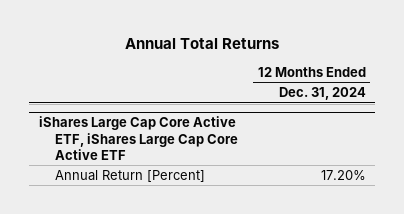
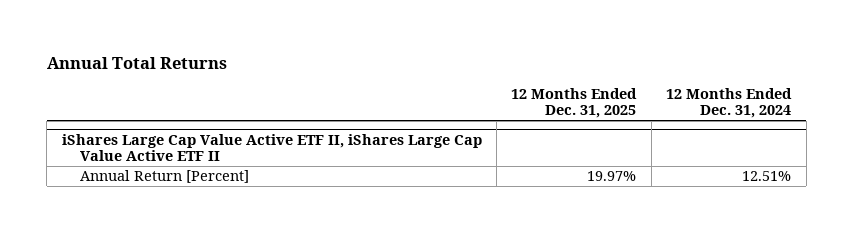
- | 12 Months Ended Dec. 31, 2024
+ | 12 Months Ended Dec. 31, 2025 | 12 Months Ended Dec. 31, 2024
- iShares Large Cap Core Active ETF, iShares Large Cap Core Active ETF
- Annual Return [Percent] | 17.20%
+ iShares Large Cap Value Active ETF II, iShares Large Cap Value Active ETF II
+ Annual Return [Percent] | 19.97% | 12.51%

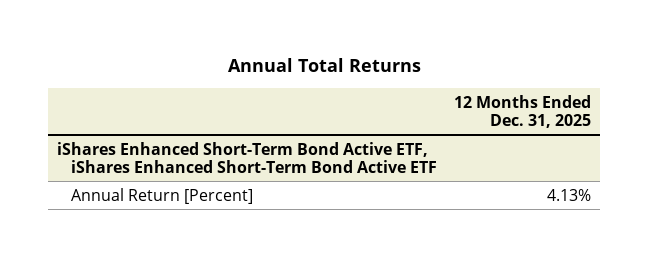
- | 12 Months Ended Dec. 31, 2025 | 12 Months Ended Dec. 31, 2024
+ | 12 Months Ended Dec. 31, 2025
- iShares Large Cap Value Active ETF II, iShares Large Cap Value Active ETF II
- Annual Return [Percent] | 19.97% | 12.51%
+ iShares Enhanced Short-Term Bond Active ETF, iShares Enhanced Short-Term Bond Active ETF
+ Annual Return [Percent] | 4.13%

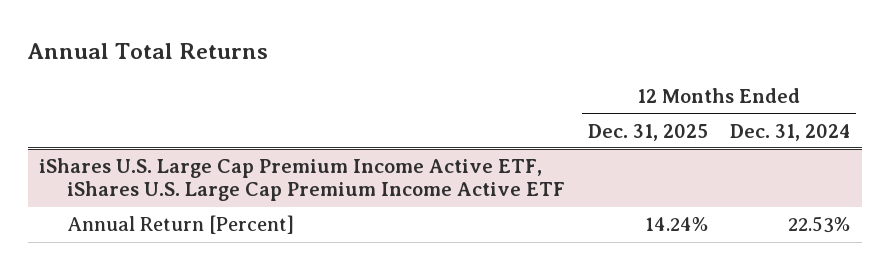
- | 12 Months Ended Dec. 31, 2025
+ | 12 Months Ended Dec. 31, 2025 | 12 Months Ended Dec. 31, 2024
- iShares Enhanced Short-Term Bond Active ETF, iShares Enhanced Short-Term Bond Active ETF
- Annual Return [Percent] | 4.13%
+ iShares U.S. Large Cap Premium Income Active ETF, iShares U.S. Large Cap Premium Income Active ETF
+ Annual Return [Percent] | 14.24% | 22.53%

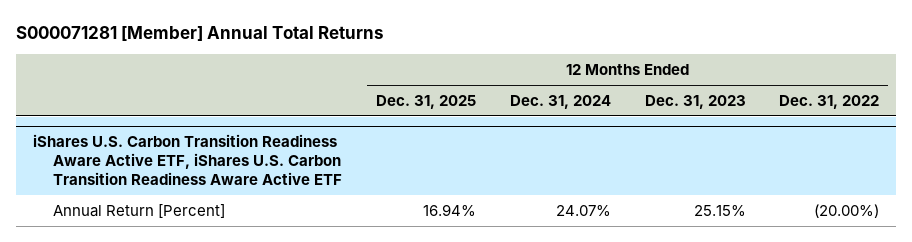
- Annual Total Returns
+ S000071281 [Member] Annual Total Returns
- | 12 Months Ended Dec. 31, 2025 | 12 Months Ended Dec. 31, 2024
+ | 12 Months Ended Dec. 31, 2025 | 12 Months Ended Dec. 31, 2024 | 12 Months Ended Dec. 31, 2023 | 12 Months Ended Dec. 31, 2022
- iShares U.S. Large Cap Premium Income Active ETF, iShares U.S. Large Cap Premium Income Active ETF
- Annual Return [Percent] | 14.24% | 22.53%
+ iShares U.S. Carbon Transition Readiness Aware Active ETF, iShares U.S. Carbon Transition Readiness Aware Active ETF
+ Annual Return [Percent] | 16.94% | 24.07% | 25.15% | (20.00%)

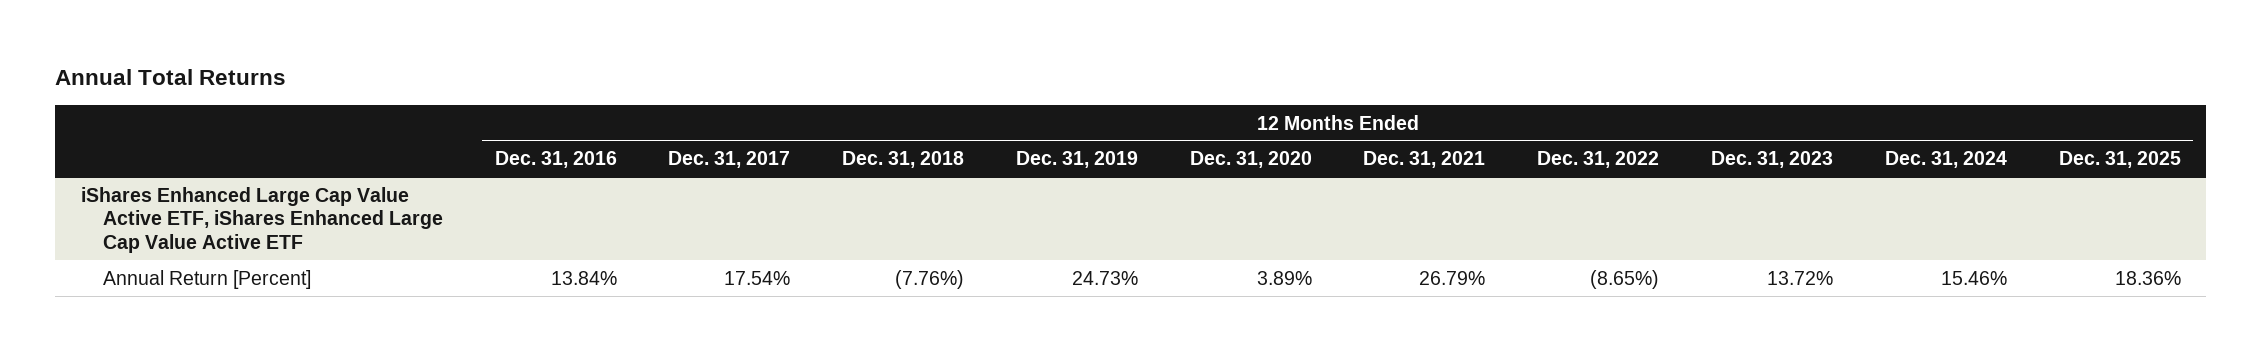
- S000071281 [Member] Annual Total Returns
+ Annual Total Returns
- | 12 Months Ended Dec. 31, 2025 | 12 Months Ended Dec. 31, 2024 | 12 Months Ended Dec. 31, 2023 | 12 Months Ended Dec. 31, 2022
+ | 12 Months Ended Dec. 31, 2016 | 12 Months Ended Dec. 31, 2017 | 12 Months Ended Dec. 31, 2018 | 12 Months Ended Dec. 31, 2019 | 12 Months Ended Dec. 31, 2020 | 12 Months Ended Dec. 31, 2021 | 12 Months Ended Dec. 31, 2022 | 12 Months Ended Dec. 31, 2023 | 12 Months Ended Dec. 31, 2024 | 12 Months Ended Dec. 31, 2025
- iShares U.S. Carbon Transition Readiness Aware Active ETF, iShares U.S. Carbon Transition Readiness Aware Active ETF
- Annual Return [Percent] | 16.94% | 24.07% | 25.15% | (20.00%)
+ iShares Enhanced Large Cap Value Active ETF, iShares Enhanced Large Cap Value Active ETF
+ Annual Return [Percent] | 13.84% | 17.54% | (7.76%) | 24.73% | 3.89% | 26.79% | (8.65%) | 13.72% | 15.46% | 18.36%

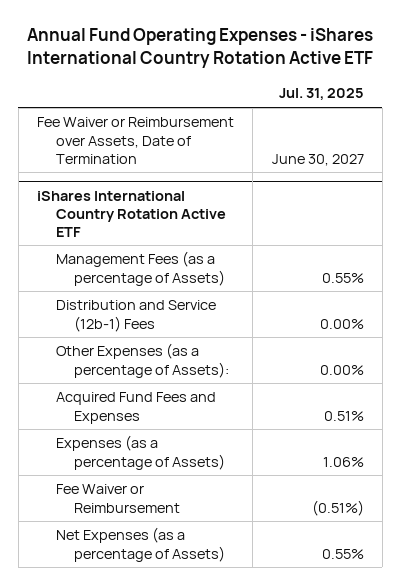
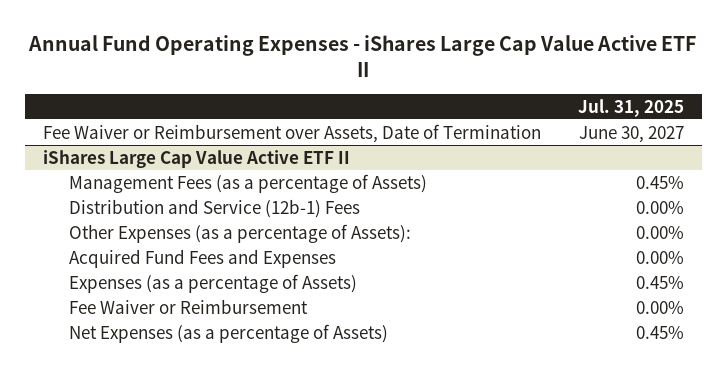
- Annual Fund Operating Expenses - iShares International Country Rotation Active ETF
+ Annual Fund Operating Expenses - iShares Large Cap Value Active ETF II
- iShares International Country Rotation Active ETF
- Management Fees (as a percentage of Assets) | 0.55%
+ iShares Large Cap Value Active ETF II
+ Management Fees (as a percentage of Assets) | 0.45%
- Acquired Fund Fees and Expenses | 0.51%
- Expenses (as a percentage of Assets) | 1.06%
- Fee Waiver or Reimbursement | (0.51%)
- Net Expenses (as a percentage of Assets) | 0.55%
+ Acquired Fund Fees and Expenses | 0.00%
+ Expenses (as a percentage of Assets) | 0.45%
+ Fee Waiver or Reimbursement | 0.00%
+ Net Expenses (as a percentage of Assets) | 0.45%

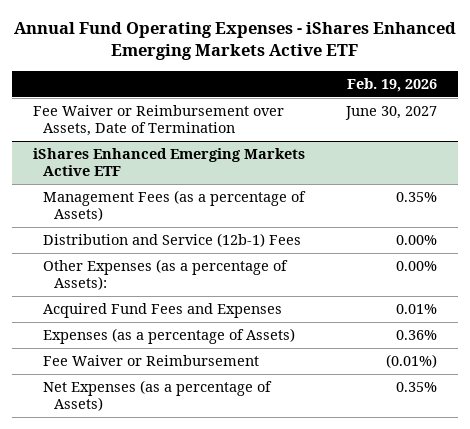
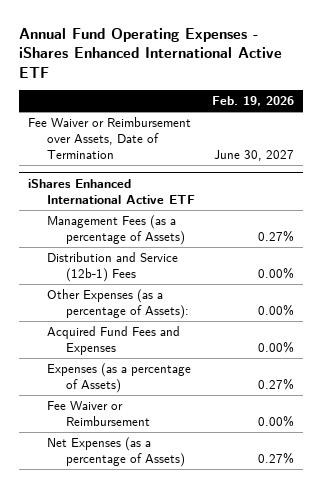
- Annual Fund Operating Expenses - iShares Enhanced Emerging Markets Active ETF
+ Annual Fund Operating Expenses - iShares Enhanced International Active ETF
- iShares Enhanced Emerging Markets Active ETF
- Management Fees (as a percentage of Assets) | 0.35%
+ iShares Enhanced International Active ETF
+ Management Fees (as a percentage of Assets) | 0.27%
- Acquired Fund Fees and Expenses | 0.01%
- Expenses (as a percentage of Assets) | 0.36%
- Fee Waiver or Reimbursement | (0.01%)
- Net Expenses (as a percentage of Assets) | 0.35%
+ Acquired Fund Fees and Expenses | 0.00%
+ Expenses (as a percentage of Assets) | 0.27%
+ Fee Waiver or Reimbursement | 0.00%
+ Net Expenses (as a percentage of Assets) | 0.27%

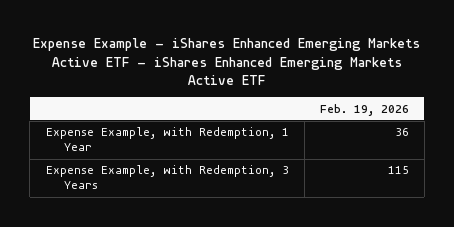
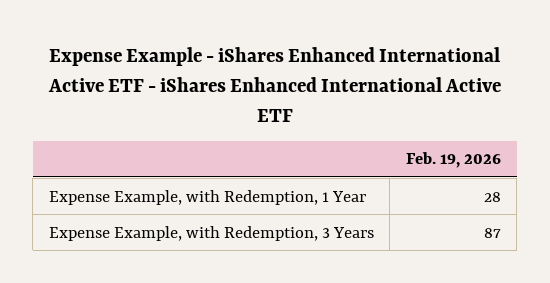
- Expense Example - iShares Enhanced Emerging Markets Active ETF - iShares Enhanced Emerging Markets Active ETF
+ Expense Example - iShares Enhanced International Active ETF - iShares Enhanced International Active ETF
- Expense Example, with Redemption, 1 Year | 36
- Expense Example, with Redemption, 3 Years | 115
+ Expense Example, with Redemption, 1 Year | 28
+ Expense Example, with Redemption, 3 Years | 87

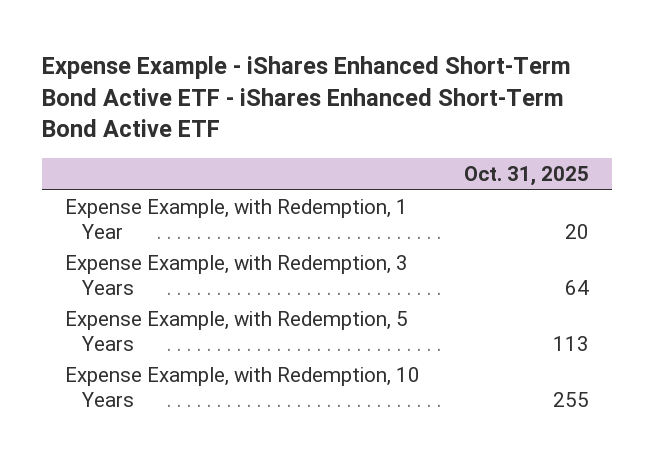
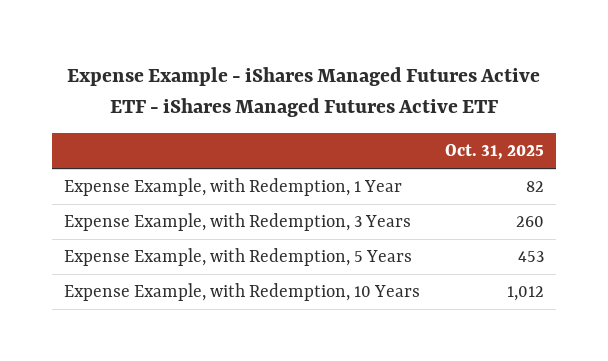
- Expense Example - iShares Enhanced Short-Term Bond Active ETF - iShares Enhanced Short-Term Bond Active ETF
+ Expense Example - iShares Managed Futures Active ETF - iShares Managed Futures Active ETF
- Expense Example, with Redemption, 1 Year | 20
- Expense Example, with Redemption, 3 Years | 64
- Expense Example, with Redemption, 5 Years | 113
- Expense Example, with Redemption, 10 Years | 255
+ Expense Example, with Redemption, 1 Year | 82
+ Expense Example, with Redemption, 3 Years | 260
+ Expense Example, with Redemption, 5 Years | 453
+ Expense Example, with Redemption, 10 Years | 1,012

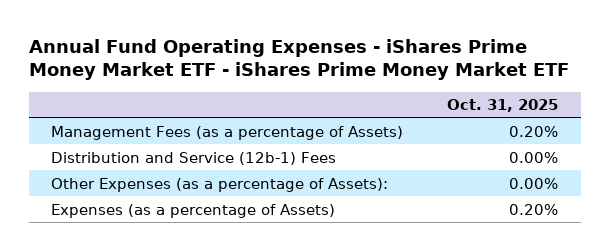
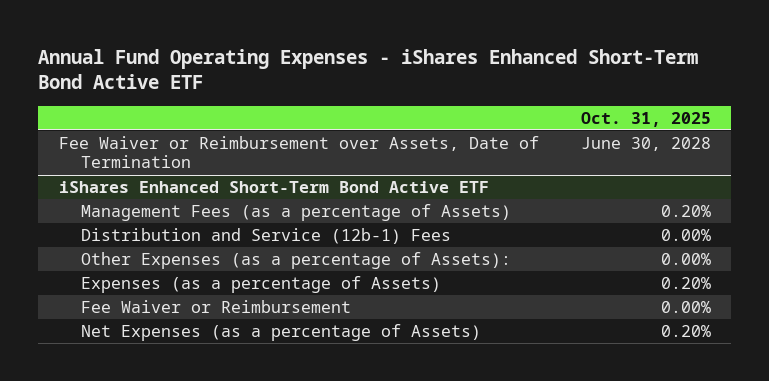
- Annual Fund Operating Expenses - iShares Prime Money Market ETF - iShares Prime Money Market ETF
+ Annual Fund Operating Expenses - iShares Enhanced Short-Term Bond Active ETF
+ Fee Waiver or Reimbursement over Assets, Date of Termination | June 30, 2028
+ iShares Enhanced Short-Term Bond Active ETF
+ Fee Waiver or Reimbursement | 0.00%
+ Net Expenses (as a percentage of Assets) | 0.20%

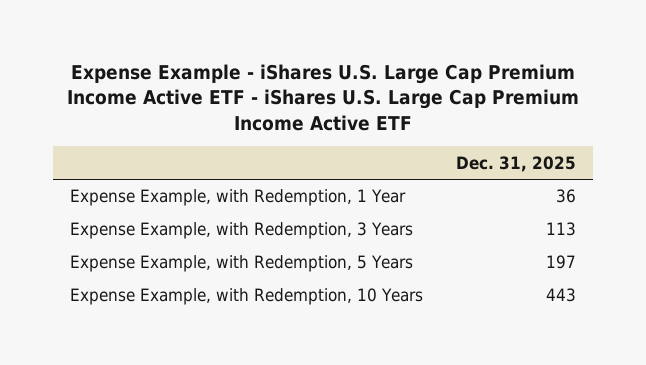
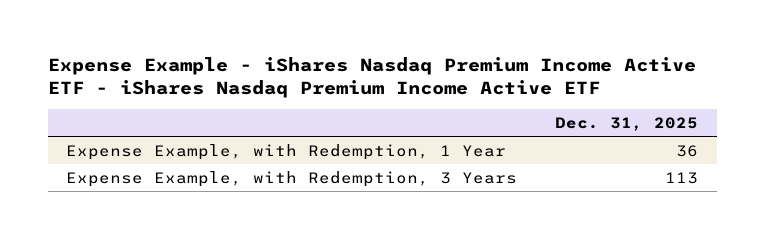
- Expense Example - iShares U.S. Large Cap Premium Income Active ETF - iShares U.S. Large Cap Premium Income Active ETF
+ Expense Example - iShares Nasdaq Premium Income Active ETF - iShares Nasdaq Premium Income Active ETF
- Expense Example, with Redemption, 5 Years | 197
- Expense Example, with Redemption, 10 Years | 443

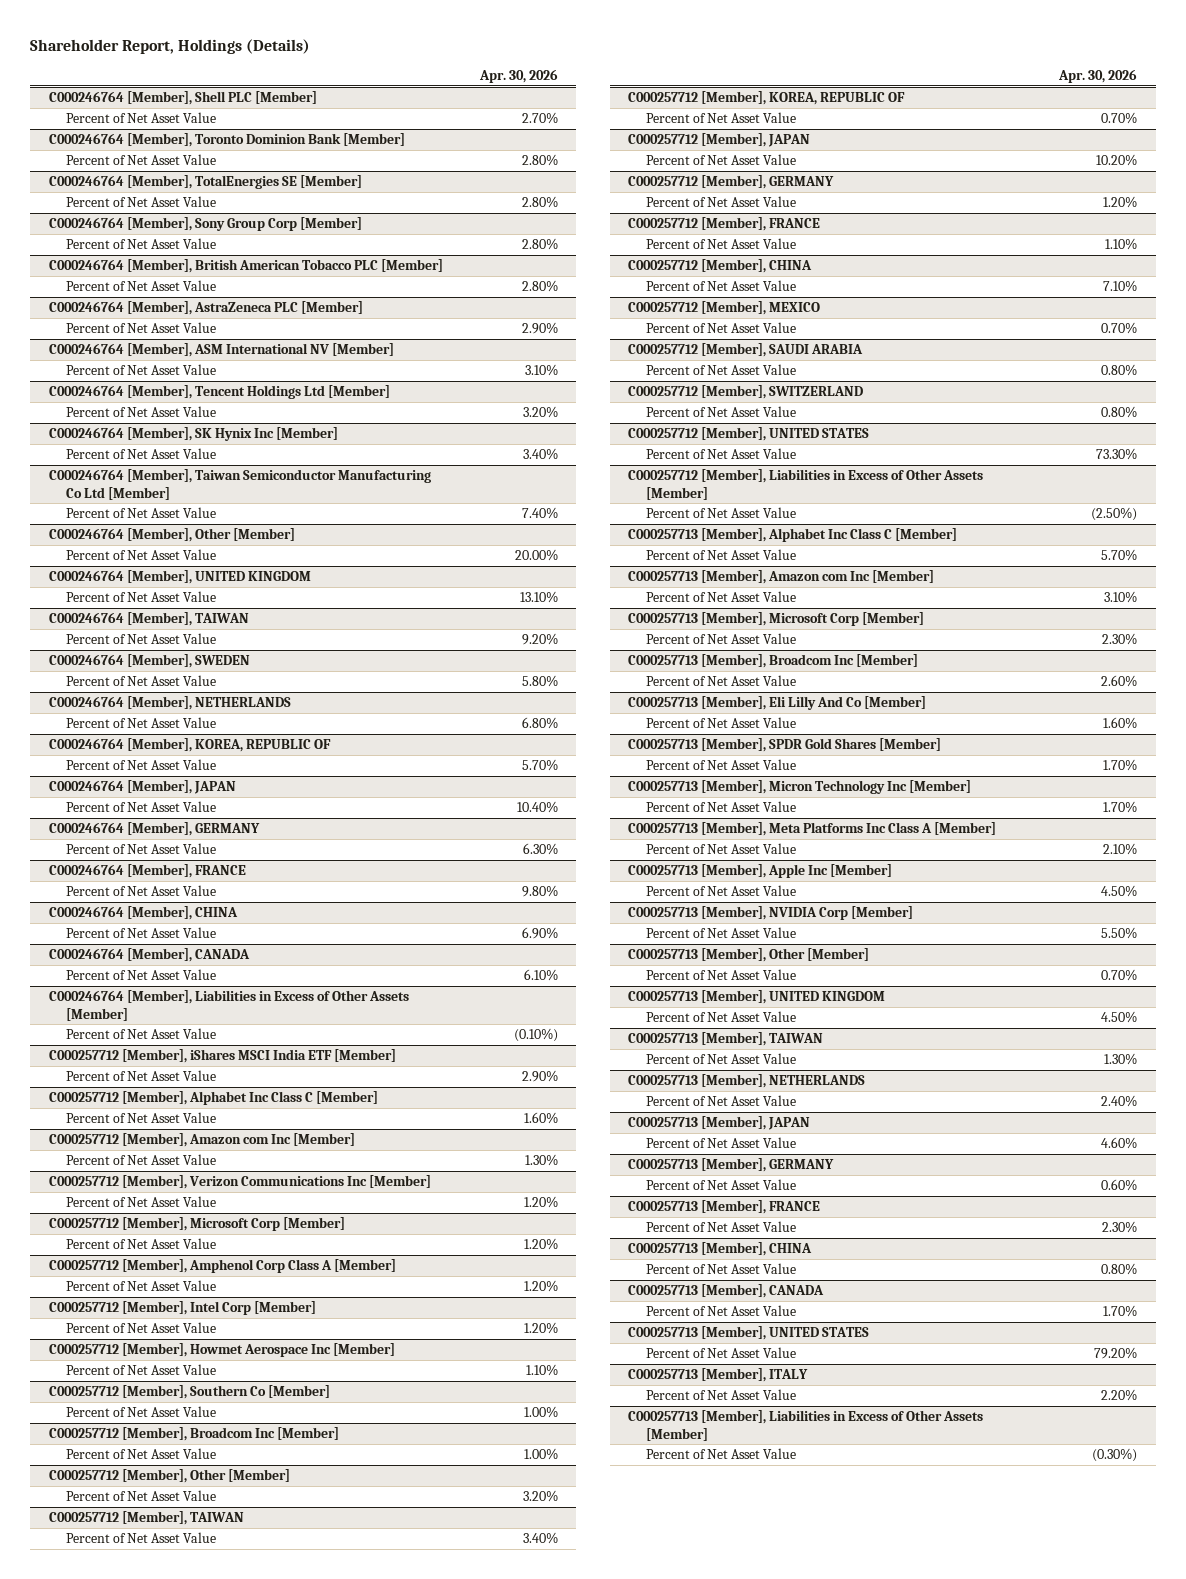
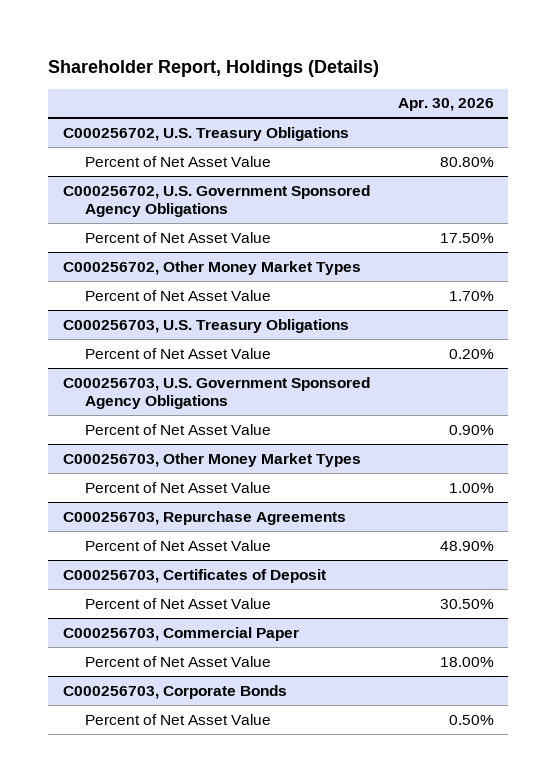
- C000246764 [Member], Shell PLC [Member]
- Percent of Net Asset Value | 2.70%
- C000246764 [Member], Toronto Dominion Bank [Member]
- Percent of Net Asset Value | 2.80%
- C000246764 [Member], TotalEnergies SE [Member]
- Percent of Net Asset Value | 2.80%
- C000246764 [Member], Sony Group Corp [Member]
- Percent of Net Asset Value | 2.80%
- C000246764 [Member], British American Tobacco PLC [Member]
- Percent of Net Asset Value | 2.80%
- C000246764 [Member], AstraZeneca PLC [Member]
- Percent of Net Asset Value | 2.90%
- C000246764 [Member], ASM International NV [Member]
- Percent of Net Asset Value | 3.10%
- C000246764 [Member], Tencent Holdings Ltd [Member]
- Percent of Net Asset Value | 3.20%
- C000246764 [Member], SK Hynix Inc [Member]
- Percent of Net Asset Value | 3.40%
- C000246764 [Member], Taiwan Semiconductor Manufacturing Co Ltd [Member]
- Percent of Net Asset Value | 7.40%
- C000246764 [Member], Other [Member]
- Percent of Net Asset Value | 20.00%
- C000246764 [Member], UNITED KINGDOM
- Percent of Net Asset Value | 13.10%
- C000246764 [Member], TAIWAN
- Percent of Net Asset Value | 9.20%
- C000246764 [Member], SWEDEN
- Percent of Net Asset Value | 5.80%
- C000246764 [Member], NETHERLANDS
- Percent of Net Asset Value | 6.80%
- C000246764 [Member], KOREA, REPUBLIC OF
- Percent of Net Asset Value | 5.70%
- C000246764 [Member], JAPAN
- Percent of Net Asset Value | 10.40%
- C000246764 [Member], GERMANY
- Percent of Net Asset Value | 6.30%
- C000246764 [Member], FRANCE
- Percent of Net Asset Value | 9.80%
- C000246764 [Member], CHINA
- Percent of Net Asset Value | 6.90%
- C000246764 [Member], CANADA
- Percent of Net Asset Value | 6.10%
- C000246764 [Member], Liabilities in Excess of Other Assets [Member]
- Percent of Net Asset Value | (0.10%)
- C000257712 [Member], iShares MSCI India ETF [Member]
- Percent of Net Asset Value | 2.90%
- C000257712 [Member], Alphabet Inc Class C [Member]
- Percent of Net Asset Value | 1.60%
- C000257712 [Member], Amazon com Inc [Member]
- Percent of Net Asset Value | 1.30%
- C000257712 [Member], Verizon Communications Inc [Member]
- Percent of Net Asset Value | 1.20%
- C000257712 [Member], Microsoft Corp [Member]
- Percent of Net Asset Value | 1.20%
- C000257712 [Member], Amphenol Corp Class A [Member]
- Percent of Net Asset Value | 1.20%
- C000257712 [Member], Intel Corp [Member]
- Percent of Net Asset Value | 1.20%
- C000257712 [Member], Howmet Aerospace Inc [Member]
- Percent of Net Asset Value | 1.10%
- C000257712 [Member], Southern Co [Member]
- Percent of Net Asset Value | 1.00%
- C000257712 [Member], Broadcom Inc [Member]
- Percent of Net Asset Value | 1.00%
- C000257712 [Member], Other [Member]
- Percent of Net Asset Value | 3.20%
- C000257712 [Member], TAIWAN
- Percent of Net Asset Value | 3.40%
- C000257712 [Member], KOREA, REPUBLIC OF
- Percent of Net Asset Value | 0.70%
- C000257712 [Member], JAPAN
- Percent of Net Asset Value | 10.20%
- C000257712 [Member], GERMANY
- Percent of Net Asset Value | 1.20%
- C000257712 [Member], FRANCE
- Percent of Net Asset Value | 1.10%
- C000257712 [Member], CHINA
- Percent of Net Asset Value | 7.10%
- C000257712 [Member], MEXICO
- Percent of Net Asset Value | 0.70%
- C000257712 [Member], SAUDI ARABIA
- Percent of Net Asset Value | 0.80%
- C000257712 [Member], SWITZERLAND
- Percent of Net Asset Value | 0.80%
- C000257712 [Member], UNITED STATES
- Percent of Net Asset Value | 73.30%
- C000257712 [Member], Liabilities in Excess of Other Assets [Member]
- Percent of Net Asset Value | (2.50%)
- C000257713 [Member], Alphabet Inc Class C [Member]
- Percent of Net Asset Value | 5.70%
- C000257713 [Member], Amazon com Inc [Member]
- Percent of Net Asset Value | 3.10%
- C000257713 [Member], Microsoft Corp [Member]
- Percent of Net Asset Value | 2.30%
- C000257713 [Member], Broadcom Inc [Member]
- Percent of Net Asset Value | 2.60%
- C000257713 [Member], Eli Lilly And Co [Member]
- Percent of Net Asset Value | 1.60%
- C000257713 [Member], SPDR Gold Shares [Member]
- Percent of Net Asset Value | 1.70%
- C000257713 [Member], Micron Technology Inc [Member]
- Percent of Net Asset Value | 1.70%
- C000257713 [Member], Meta Platforms Inc Class A [Member]
- Percent of Net Asset Value | 2.10%
- C000257713 [Member], Apple Inc [Member]
- Percent of Net Asset Value | 4.50%
- C000257713 [Member], NVIDIA Corp [Member]
- Percent of Net Asset Value | 5.50%
- C000257713 [Member], Other [Member]
- Percent of Net Asset Value | 0.70%
- C000257713 [Member], UNITED KINGDOM
- Percent of Net Asset Value | 4.50%
- C000257713 [Member], TAIWAN
- Percent of Net Asset Value | 1.30%
- C000257713 [Member], NETHERLANDS
- Percent of Net Asset Value | 2.40%
- C000257713 [Member], JAPAN
- Percent of Net Asset Value | 4.60%
- C000257713 [Member], GERMANY
- Percent of Net Asset Value | 0.60%
- C000257713 [Member], FRANCE
- Percent of Net Asset Value | 2.30%
- C000257713 [Member], CHINA
- Percent of Net Asset Value | 0.80%
- C000257713 [Member], CANADA
+ C000256702, U.S. Treasury Obligations
+ Percent of Net Asset Value | 80.80%
+ C000256702, U.S. Government Sponsored Agency Obligations
+ Percent of Net Asset Value | 17.50%
+ C000256702, Other Money Market Types
- C000257713 [Member], UNITED STATES
- Percent of Net Asset Value | 79.20%
- C000257713 [Member], ITALY
- Percent of Net Asset Value | 2.20%
- C000257713 [Member], Liabilities in Excess of Other Assets [Member]
- Percent of Net Asset Value | (0.30%)
+ C000256703, U.S. Treasury Obligations
+ Percent of Net Asset Value | 0.20%
+ C000256703, U.S. Government Sponsored Agency Obligations
+ Percent of Net Asset Value | 0.90%
+ C000256703, Other Money Market Types
+ Percent of Net Asset Value | 1.00%
+ C000256703, Repurchase Agreements
+ Percent of Net Asset Value | 48.90%
+ C000256703, Certificates of Deposit
+ Percent of Net Asset Value | 30.50%
+ C000256703, Commercial Paper
+ Percent of Net Asset Value | 18.00%
+ C000256703, Corporate Bonds
+ Percent of Net Asset Value | 0.50%

